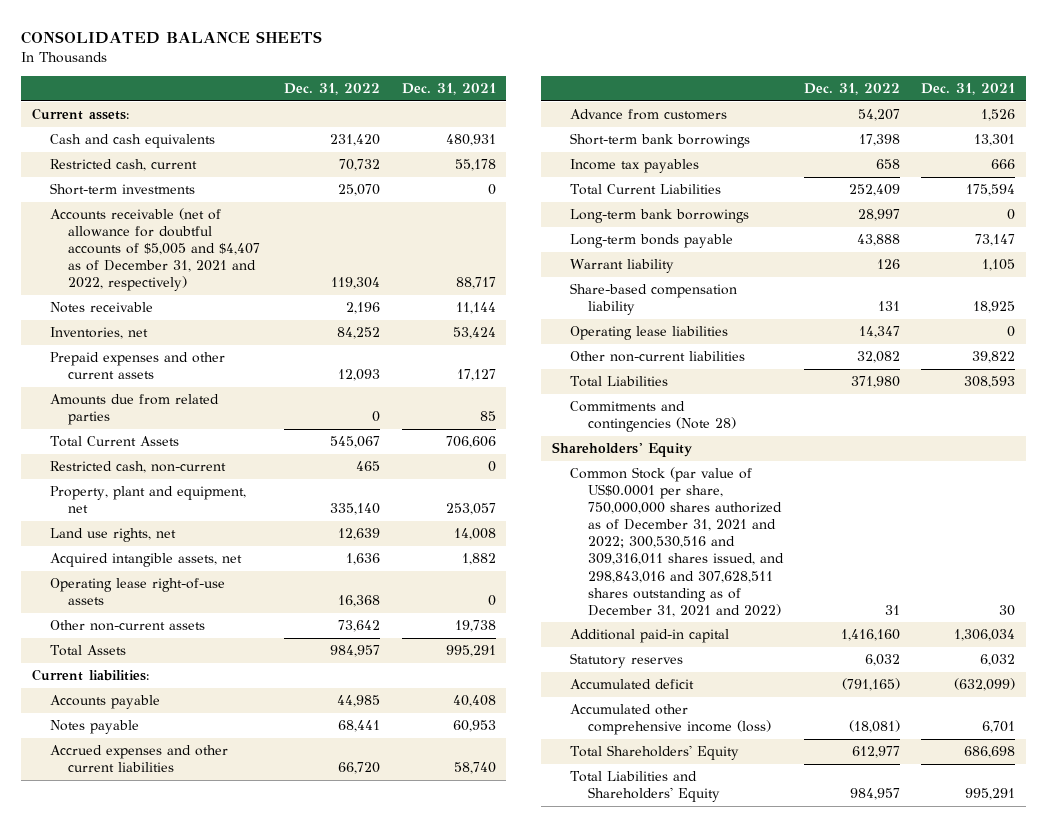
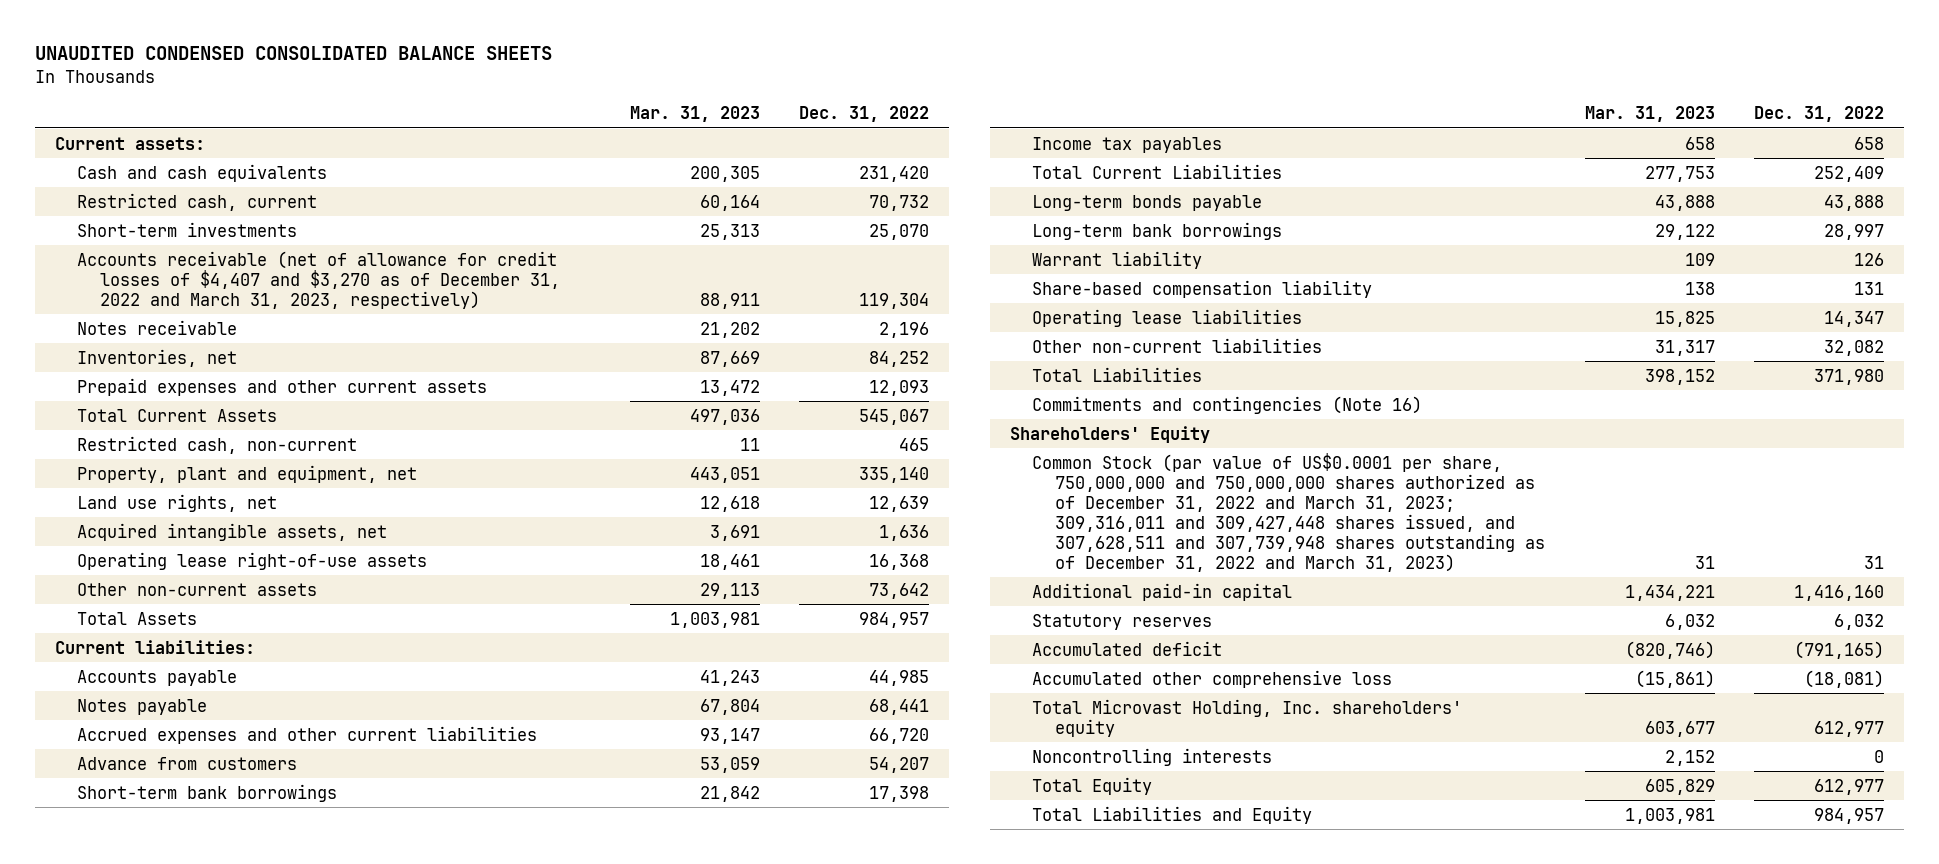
- CONSOLIDATED BALANCE SHEETS
+ UNAUDITED CONDENSED CONSOLIDATED BALANCE SHEETS
- | Dec. 31, 2022 | Dec. 31, 2021
+ | Mar. 31, 2023 | Dec. 31, 2022
- Accounts receivable (net of allowance for doubtful accounts of $5,005 and $4,407 as of December 31, 2021 and 2022, respectively) | 119,304 | 88,717
+ Accounts receivable (net of allowance for credit losses of $4,407 and $3,270 as of December 31, 2022 and March 31, 2023, respectively) | 88,911 | 119,304
- Amounts due from related parties | 0 | 85
moved down: Long-term bank borrowings | 29,122 | 28,997
- Commitments and contingencies (Note 28)
+ Commitments and contingencies (Note 16)
- Common Stock (par value of US$0.0001 per share, 750,000,000 shares authorized as of December 31, 2021 and 2022; 300,530,516 and 309,316,011 shares issued, and 298,843,016 and 307,628,511 shares outstanding as of December 31, 2021 and 2022) | 31 | 30
+ Common Stock (par value of US$0.0001 per share, 750,000,000 and 750,000,000 shares authorized as of December 31, 2022 and March 31, 2023; 309,316,011 and 309,427,448 shares issued, and 307,628,511 and 307,739,948 shares outstanding as of December 31, 2022 and March 31, 2023) | 31 | 31
- Accumulated other comprehensive income (loss) | (18,081) | 6,701
- Total Shareholders' Equity | 612,977 | 686,698
- Total Liabilities and Shareholders' Equity | 984,957 | 995,291
+ Accumulated other comprehensive loss | (15,861) | (18,081)
+ Total Microvast Holding, Inc. shareholders' equity | 603,677 | 612,977
+ Noncontrolling interests | 2,152 | 0
+ Total Equity | 605,829 | 612,977
+ Total Liabilities and Equity | 1,003,981 | 984,957

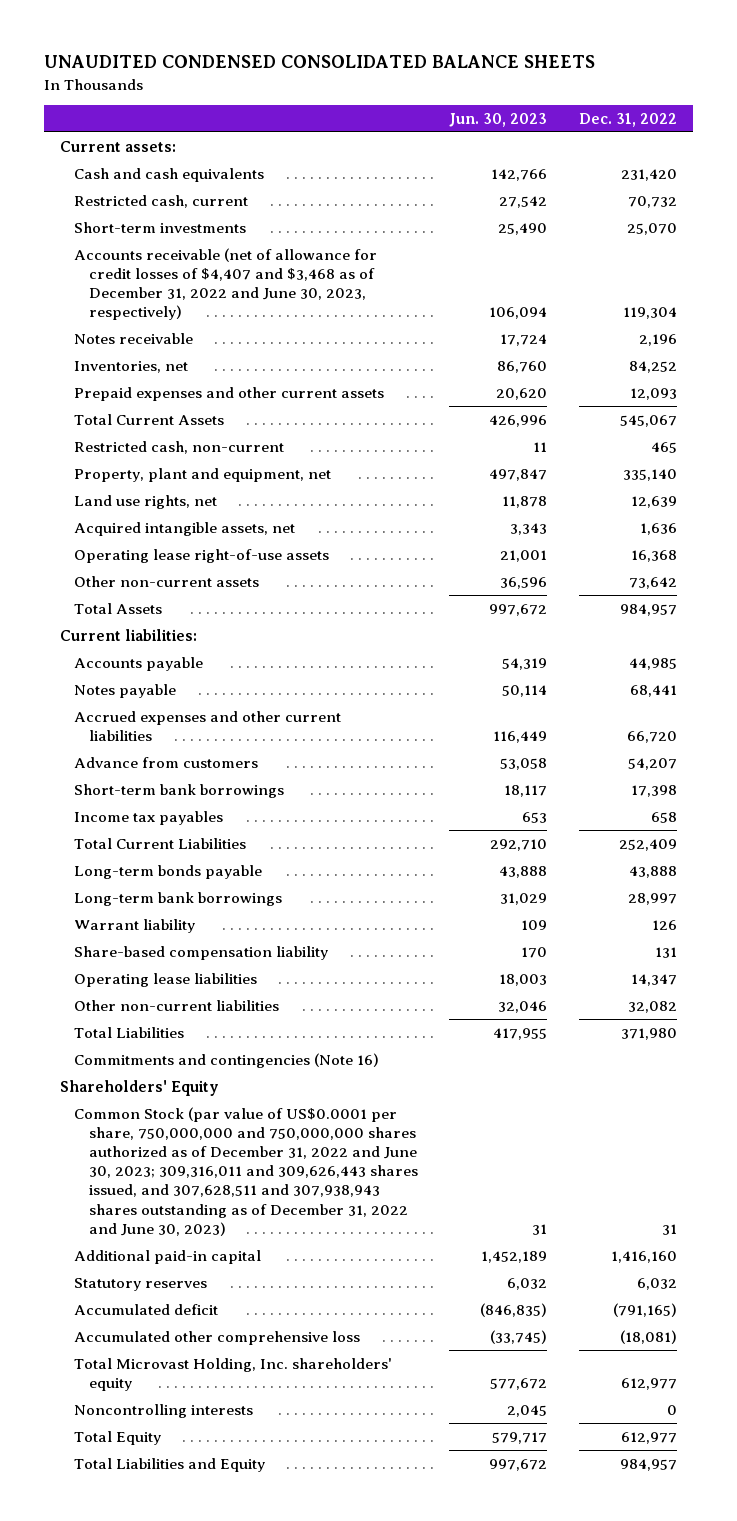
- | Mar. 31, 2023 | Dec. 31, 2022
+ | Jun. 30, 2023 | Dec. 31, 2022
- Accounts receivable (net of allowance for credit losses of $4,407 and $3,270 as of December 31, 2022 and March 31, 2023, respectively) | 88,911 | 119,304
+ Accounts receivable (net of allowance for credit losses of $4,407 and $3,468 as of December 31, 2022 and June 30, 2023, respectively) | 106,094 | 119,304
- Common Stock (par value of US$0.0001 per share, 750,000,000 and 750,000,000 shares authorized as of December 31, 2022 and March 31, 2023; 309,316,011 and 309,427,448 shares issued, and 307,628,511 and 307,739,948 shares outstanding as of December 31, 2022 and March 31, 2023) | 31 | 31
+ Common Stock (par value of US$0.0001 per share, 750,000,000 and 750,000,000 shares authorized as of December 31, 2022 and June 30, 2023; 309,316,011 and 309,626,443 shares issued, and 307,628,511 and 307,938,943 shares outstanding as of December 31, 2022 and June 30, 2023) | 31 | 31

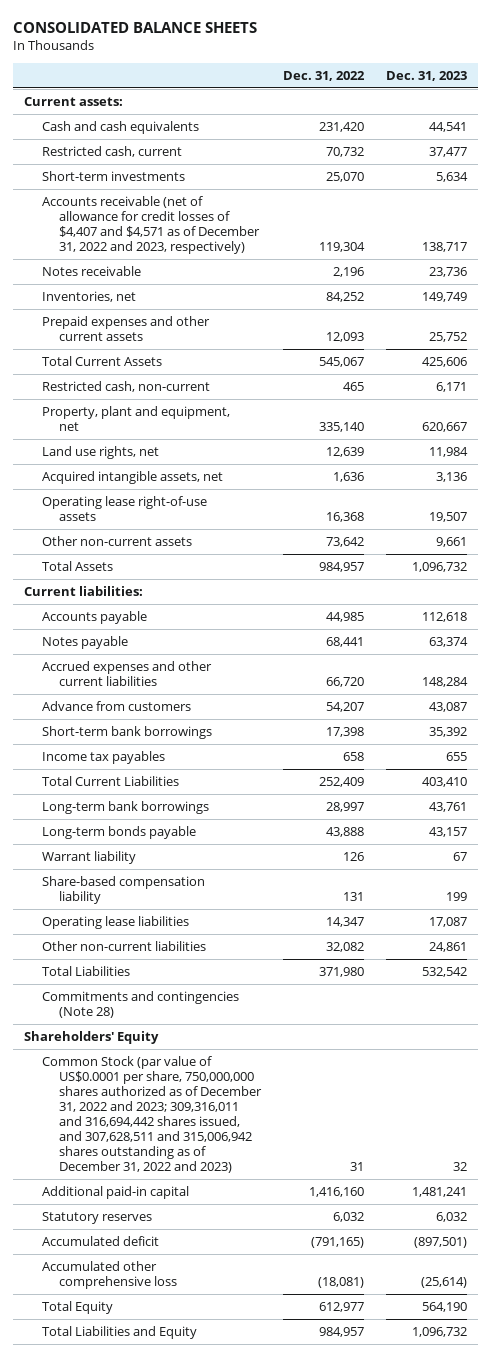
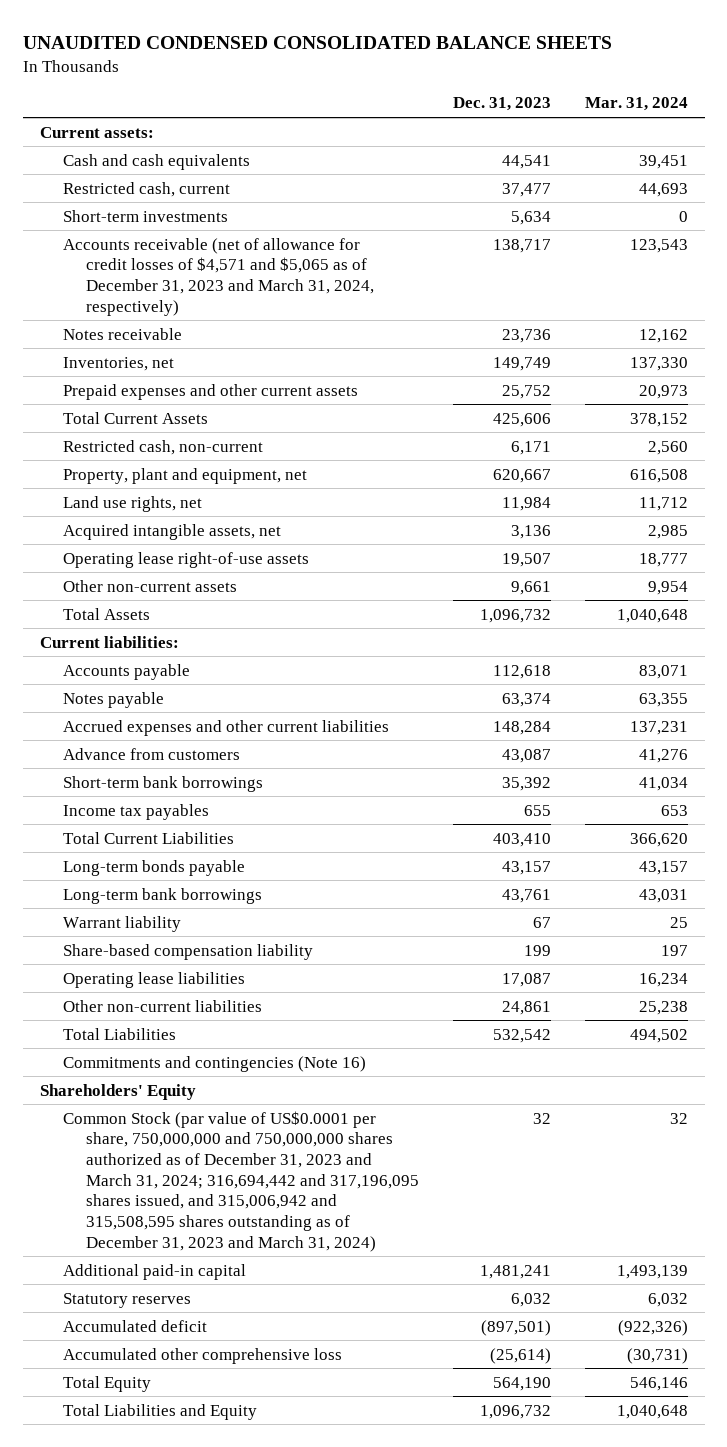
- CONSOLIDATED BALANCE SHEETS
+ UNAUDITED CONDENSED CONSOLIDATED BALANCE SHEETS
- | Dec. 31, 2022 | Dec. 31, 2023
+ | Dec. 31, 2023 | Mar. 31, 2024
- Accounts receivable (net of allowance for credit losses of $4,407 and $4,571 as of December 31, 2022 and 2023, respectively) | 119,304 | 138,717
+ Accounts receivable (net of allowance for credit losses of $4,571 and $5,065 as of December 31, 2023 and March 31, 2024, respectively) | 138,717 | 123,543
moved down: Long-term bank borrowings | 43,761 | 43,031
- Commitments and contingencies (Note 28)
+ Commitments and contingencies (Note 16)
- Common Stock (par value of US$0.0001 per share, 750,000,000 shares authorized as of December 31, 2022 and 2023; 309,316,011 and 316,694,442 shares issued, and 307,628,511 and 315,006,942 shares outstanding as of December 31, 2022 and 2023) | 31 | 32
+ Common Stock (par value of US$0.0001 per share, 750,000,000 and 750,000,000 shares authorized as of December 31, 2023 and March 31, 2024; 316,694,442 and 317,196,095 shares issued, and 315,006,942 and 315,508,595 shares outstanding as of December 31, 2023 and March 31, 2024) | 32 | 32

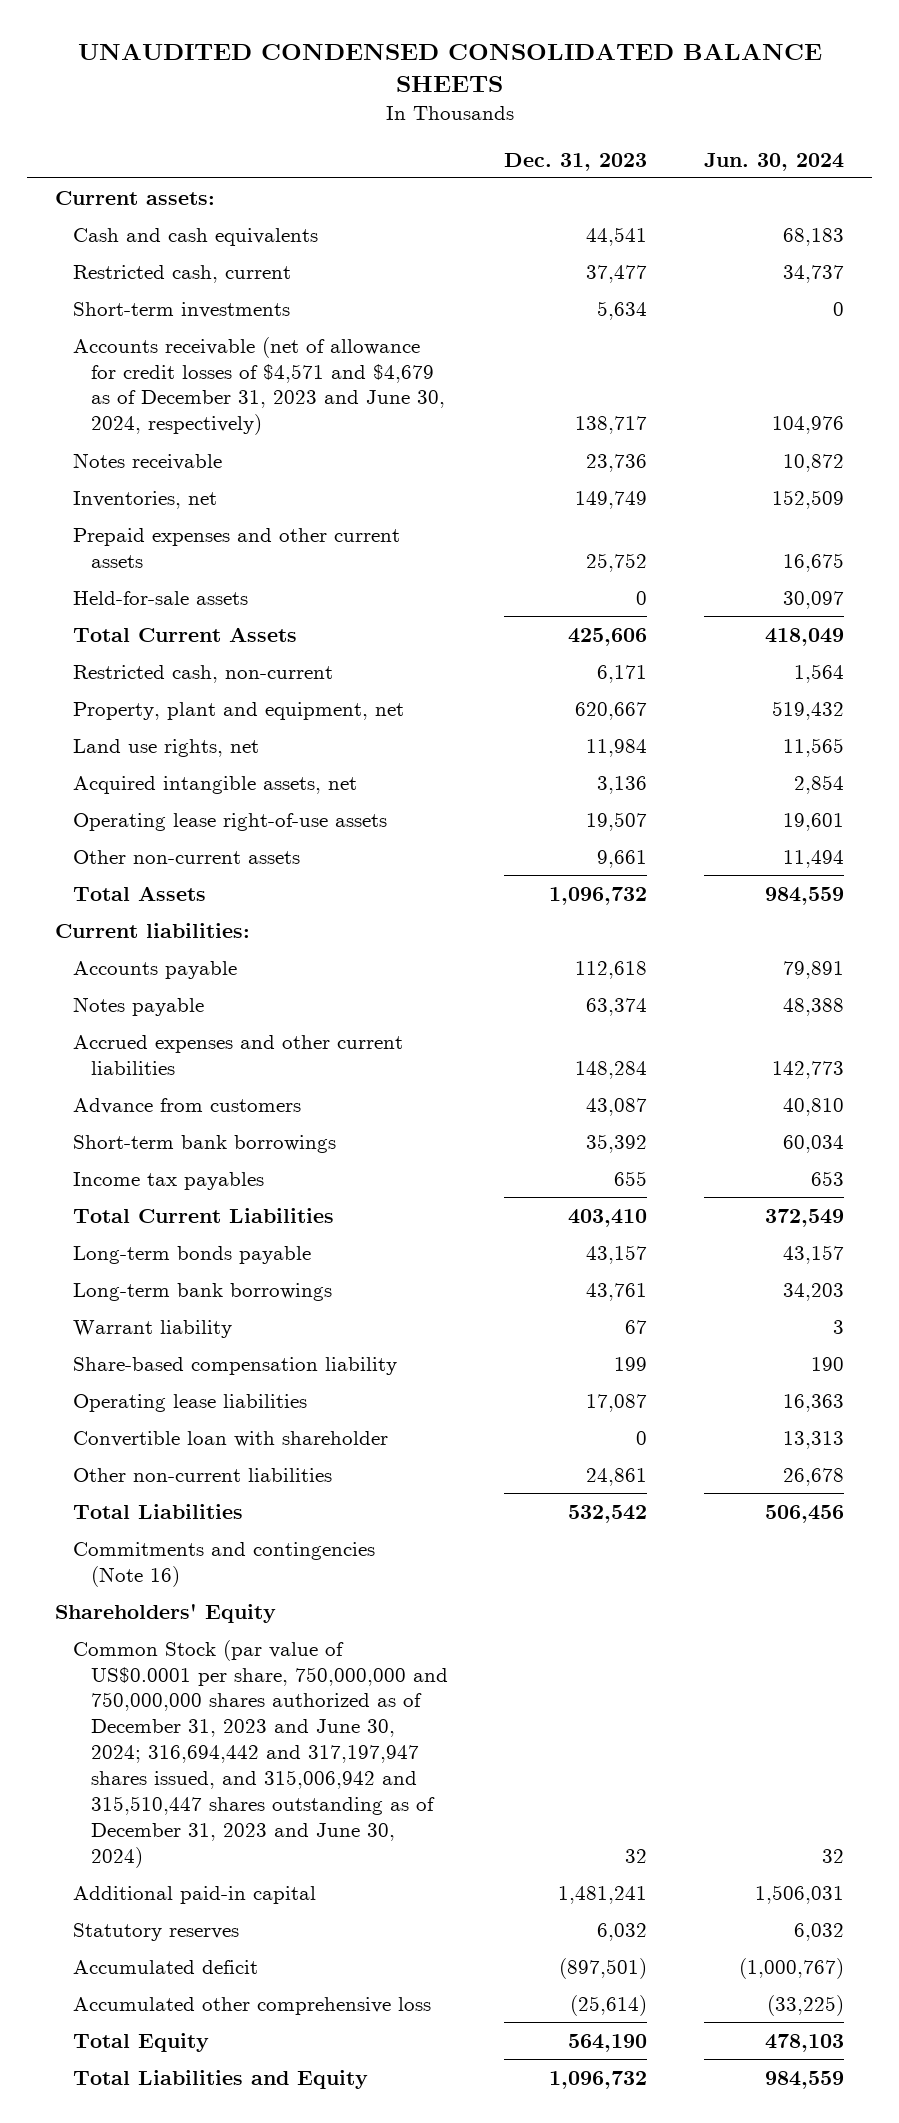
- | Dec. 31, 2023 | Mar. 31, 2024
+ | Dec. 31, 2023 | Jun. 30, 2024
- Accounts receivable (net of allowance for credit losses of $4,571 and $5,065 as of December 31, 2023 and March 31, 2024, respectively) | 138,717 | 123,543
+ Accounts receivable (net of allowance for credit losses of $4,571 and $4,679 as of December 31, 2023 and June 30, 2024, respectively) | 138,717 | 104,976
+ Held-for-sale assets | 0 | 30,097
+ Convertible loan with shareholder | 0 | 13,313
- Common Stock (par value of US$0.0001 per share, 750,000,000 and 750,000,000 shares authorized as of December 31, 2023 and March 31, 2024; 316,694,442 and 317,196,095 shares issued, and 315,006,942 and 315,508,595 shares outstanding as of December 31, 2023 and March 31, 2024) | 32 | 32
+ Common Stock (par value of US$0.0001 per share, 750,000,000 and 750,000,000 shares authorized as of December 31, 2023 and June 30, 2024; 316,694,442 and 317,197,947 shares issued, and 315,006,942 and 315,510,447 shares outstanding as of December 31, 2023 and June 30, 2024) | 32 | 32

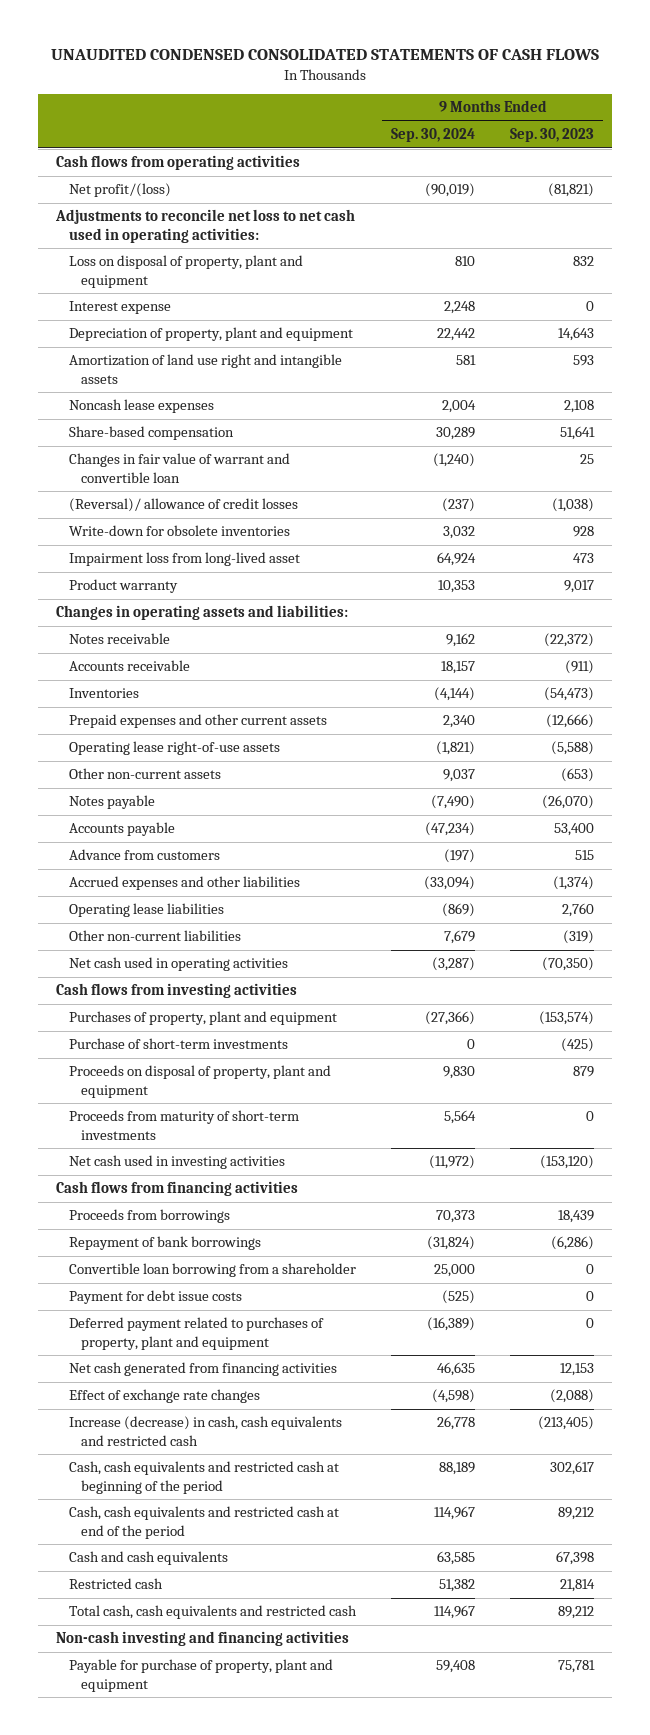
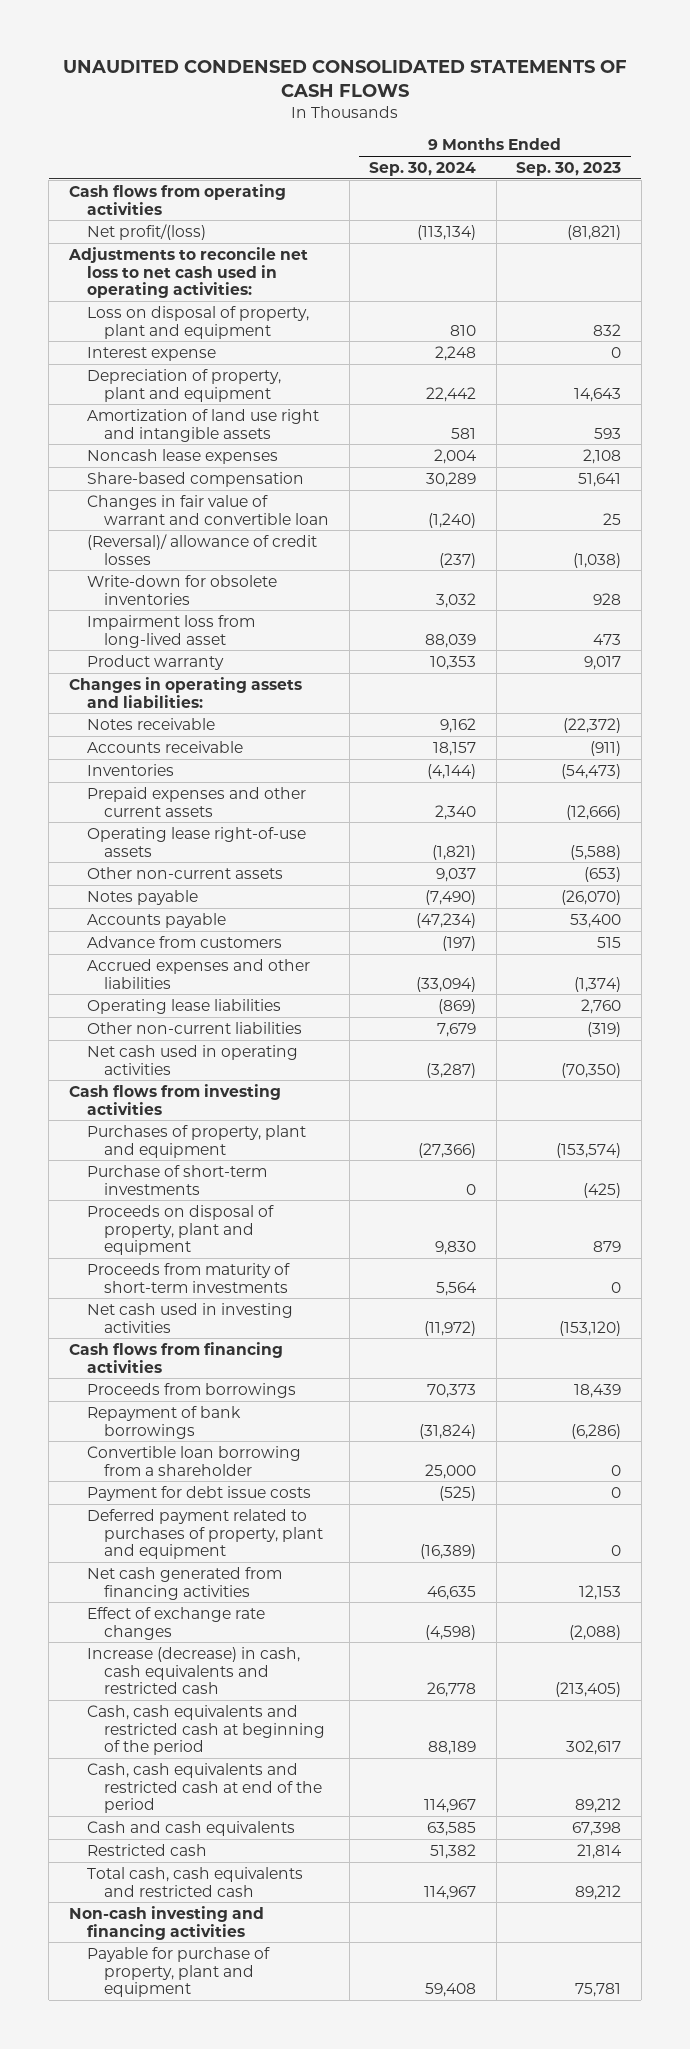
- Net profit/(loss) | (90,019) | (81,821)
+ Net profit/(loss) | (113,134) | (81,821)
- Impairment loss from long-lived asset | 64,924 | 473
+ Impairment loss from long-lived asset | 88,039 | 473

